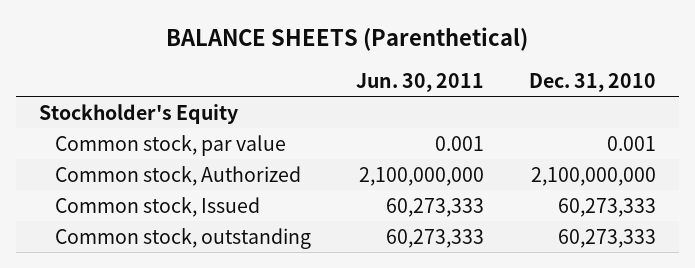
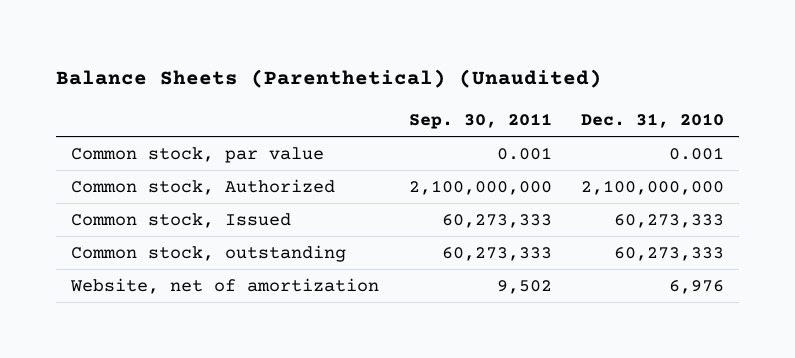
- BALANCE SHEETS (Parenthetical)
+ Balance Sheets (Parenthetical) (Unaudited)
- | Jun. 30, 2011 | Dec. 31, 2010
+ | Sep. 30, 2011 | Dec. 31, 2010
- Stockholder's Equity
+ Website, net of amortization | 9,502 | 6,976

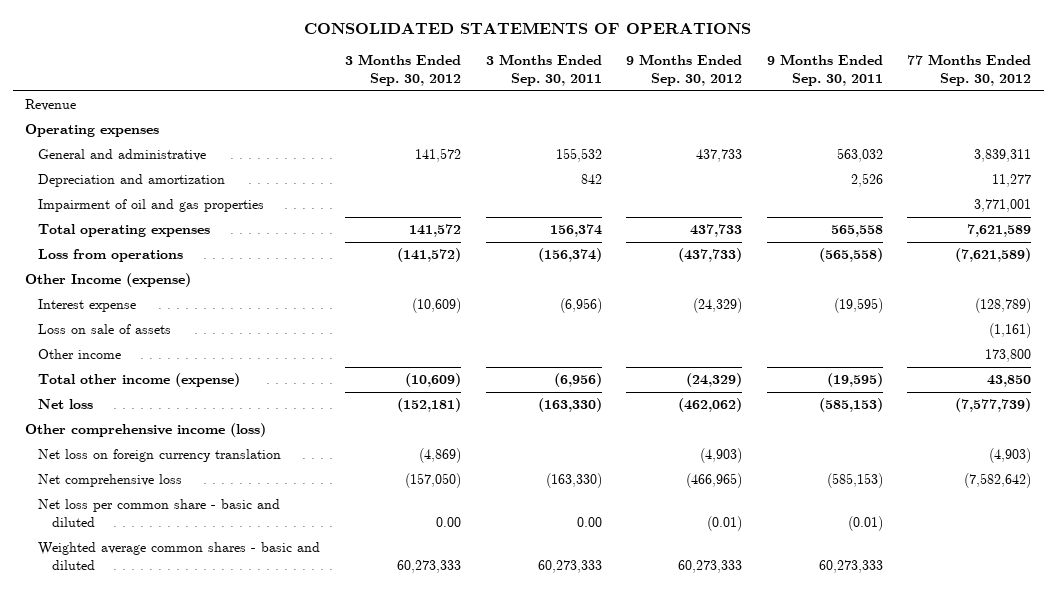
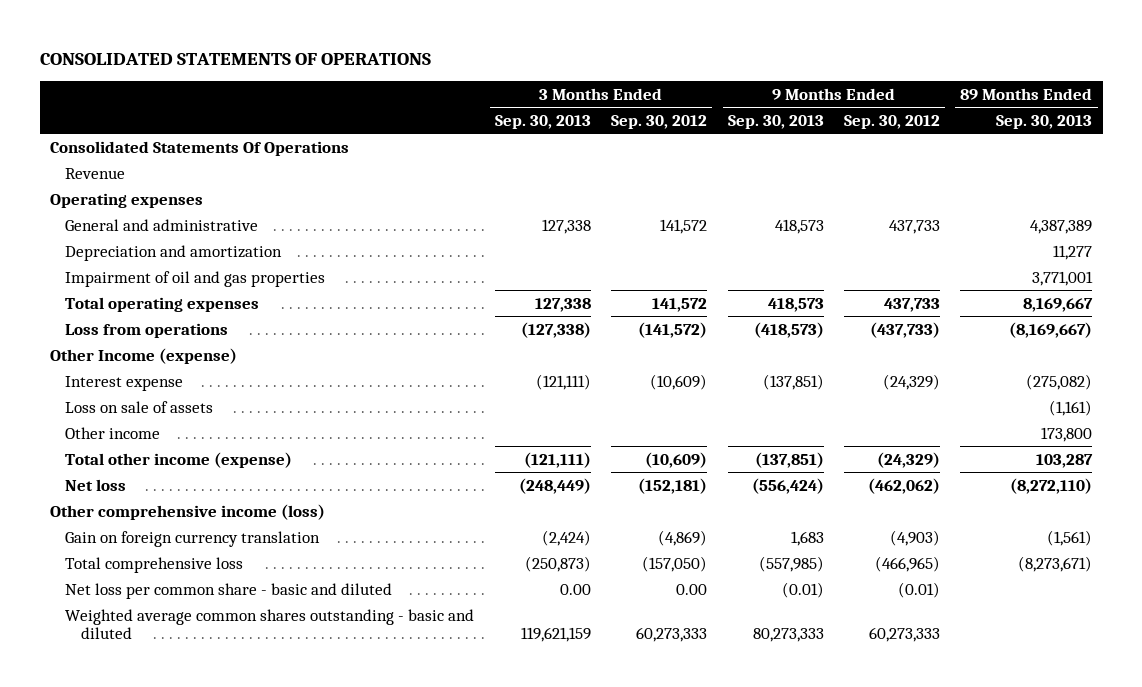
- | 3 Months Ended Sep. 30, 2012 | 3 Months Ended Sep. 30, 2011 | 9 Months Ended Sep. 30, 2012 | 9 Months Ended Sep. 30, 2011 | 77 Months Ended Sep. 30, 2012
+ | 3 Months Ended Sep. 30, 2013 | 3 Months Ended Sep. 30, 2012 | 9 Months Ended Sep. 30, 2013 | 9 Months Ended Sep. 30, 2012 | 89 Months Ended Sep. 30, 2013
+ Consolidated Statements Of Operations
- Net loss on foreign currency translation | (4,869) | | (4,903) | | (4,903)
- Net comprehensive loss | (157,050) | (163,330) | (466,965) | (585,153) | (7,582,642)
+ Gain on foreign currency translation | (2,424) | (4,869) | 1,683 | (4,903) | (1,561)
+ Total comprehensive loss | (250,873) | (157,050) | (557,985) | (466,965) | (8,273,671)
- Weighted average common shares - basic and diluted | 60,273,333 | 60,273,333 | 60,273,333 | 60,273,333 |
+ Weighted average common shares outstanding - basic and diluted | 119,621,159 | 60,273,333 | 80,273,333 | 60,273,333 |

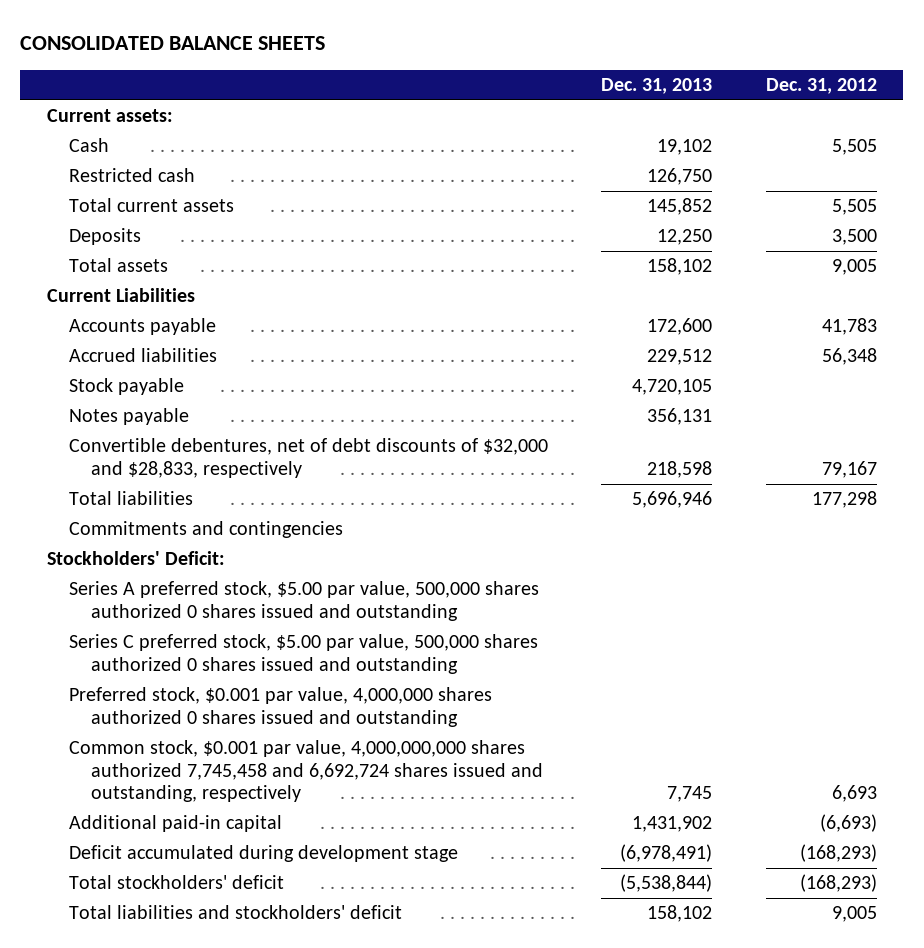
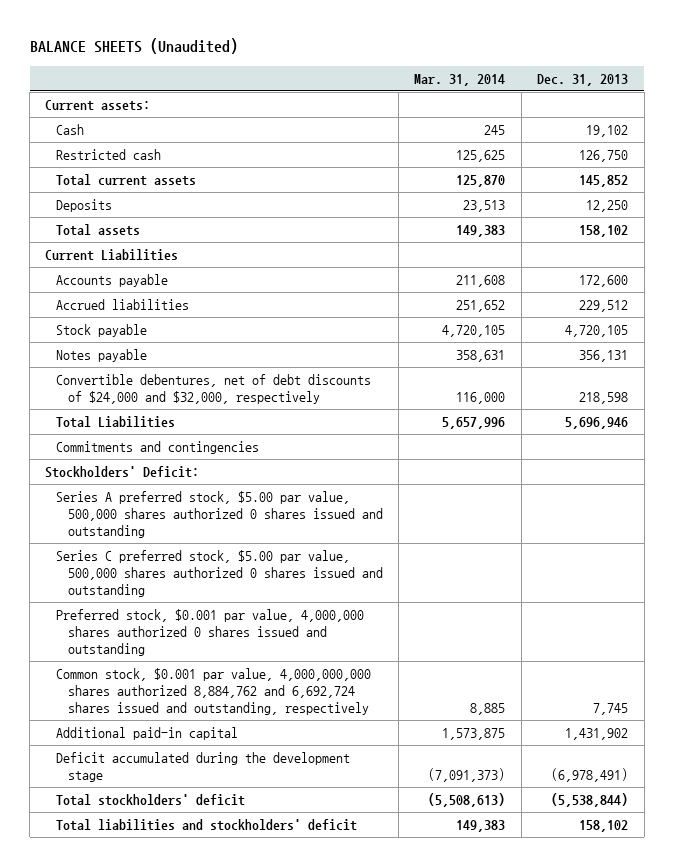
- CONSOLIDATED BALANCE SHEETS
+ BALANCE SHEETS (Unaudited)
- | Dec. 31, 2013 | Dec. 31, 2012
+ | Mar. 31, 2014 | Dec. 31, 2013
- Convertible debentures, net of debt discounts of $32,000 and $28,833, respectively | 218,598 | 79,167
- Total liabilities | 5,696,946 | 177,298
+ Convertible debentures, net of debt discounts of $24,000 and $32,000, respectively | 116,000 | 218,598
+ Total Liabilities | 5,657,996 | 5,696,946
- Common stock, $0.001 par value, 4,000,000,000 shares authorized 7,745,458 and 6,692,724 shares issued and outstanding, respectively | 7,745 | 6,693
+ Common stock, $0.001 par value, 4,000,000,000 shares authorized 8,884,762 and 6,692,724 shares issued and outstanding, respectively | 8,885 | 7,745
- Deficit accumulated during development stage | (6,978,491) | (168,293)
+ Deficit accumulated during the development stage | (7,091,373) | (6,978,491)

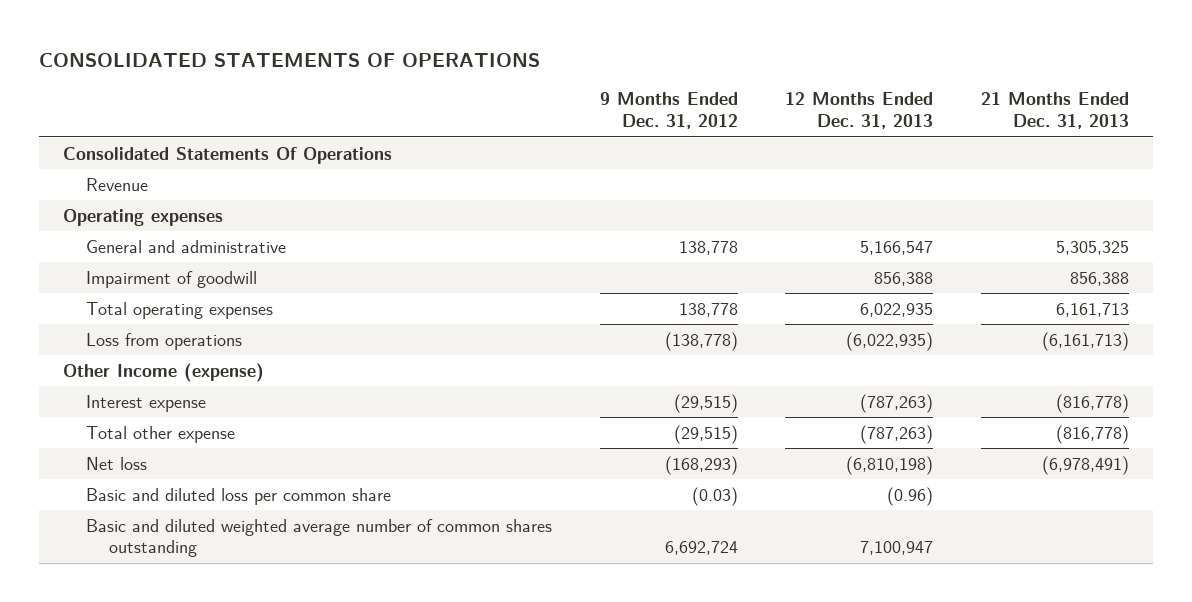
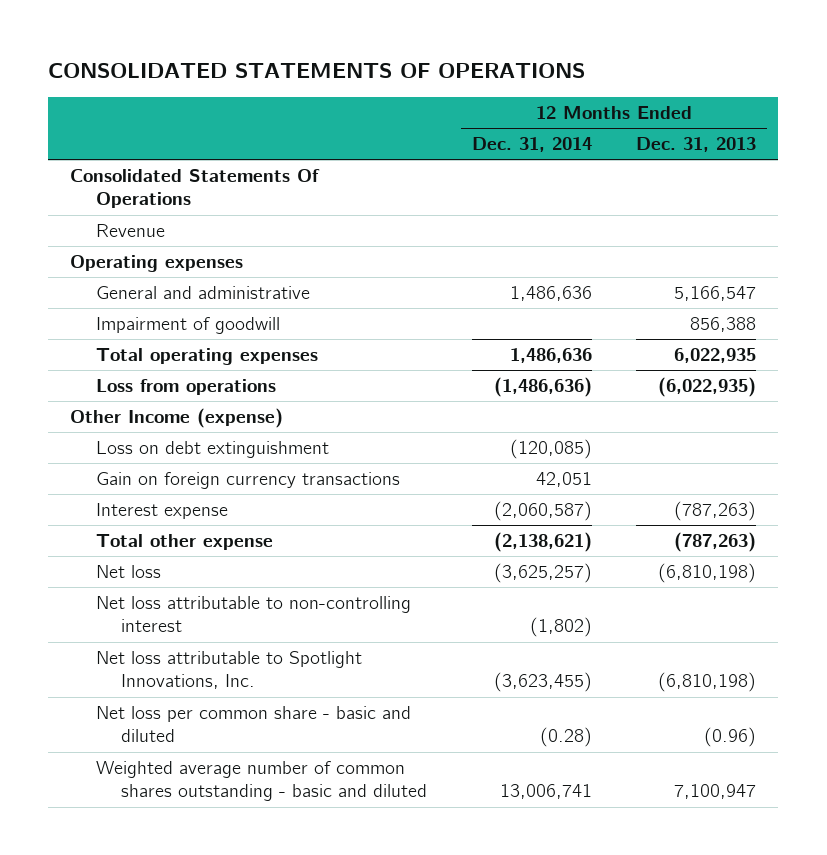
- | 9 Months Ended Dec. 31, 2012 | 12 Months Ended Dec. 31, 2013 | 21 Months Ended Dec. 31, 2013
+ | 12 Months Ended Dec. 31, 2014 | 12 Months Ended Dec. 31, 2013
+ Loss on debt extinguishment | (120,085) |
+ Gain on foreign currency transactions | 42,051 |
- Basic and diluted loss per common share | (0.03) | (0.96) |
- Basic and diluted weighted average number of common shares outstanding | 6,692,724 | 7,100,947 |
+ Net loss attributable to non-controlling interest | (1,802) |
+ Net loss attributable to Spotlight Innovations, Inc. | (3,623,455) | (6,810,198)
+ Net loss per common share - basic and diluted | (0.28) | (0.96)
+ Weighted average number of common shares outstanding - basic and diluted | 13,006,741 | 7,100,947

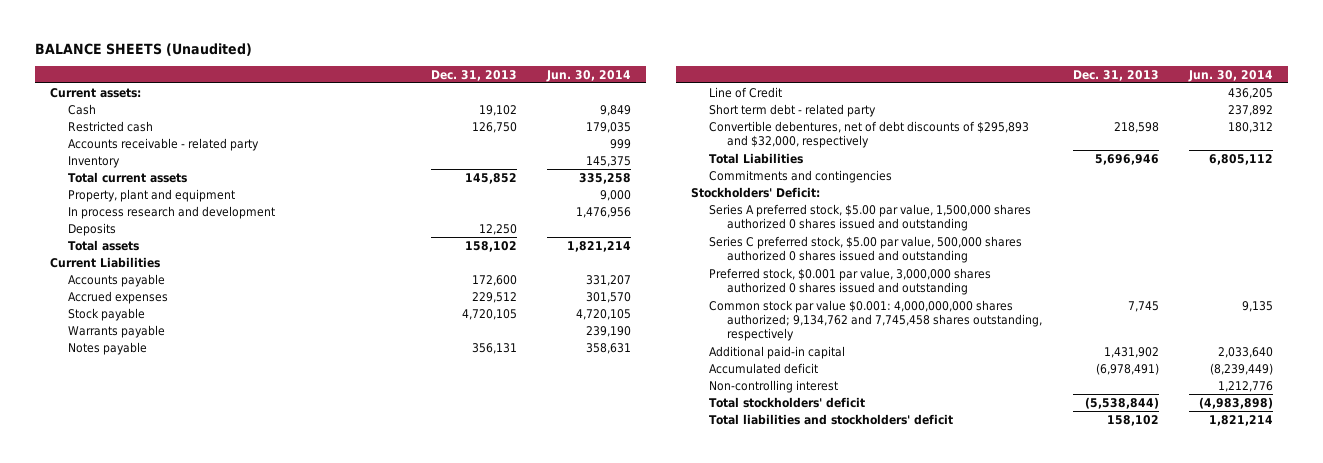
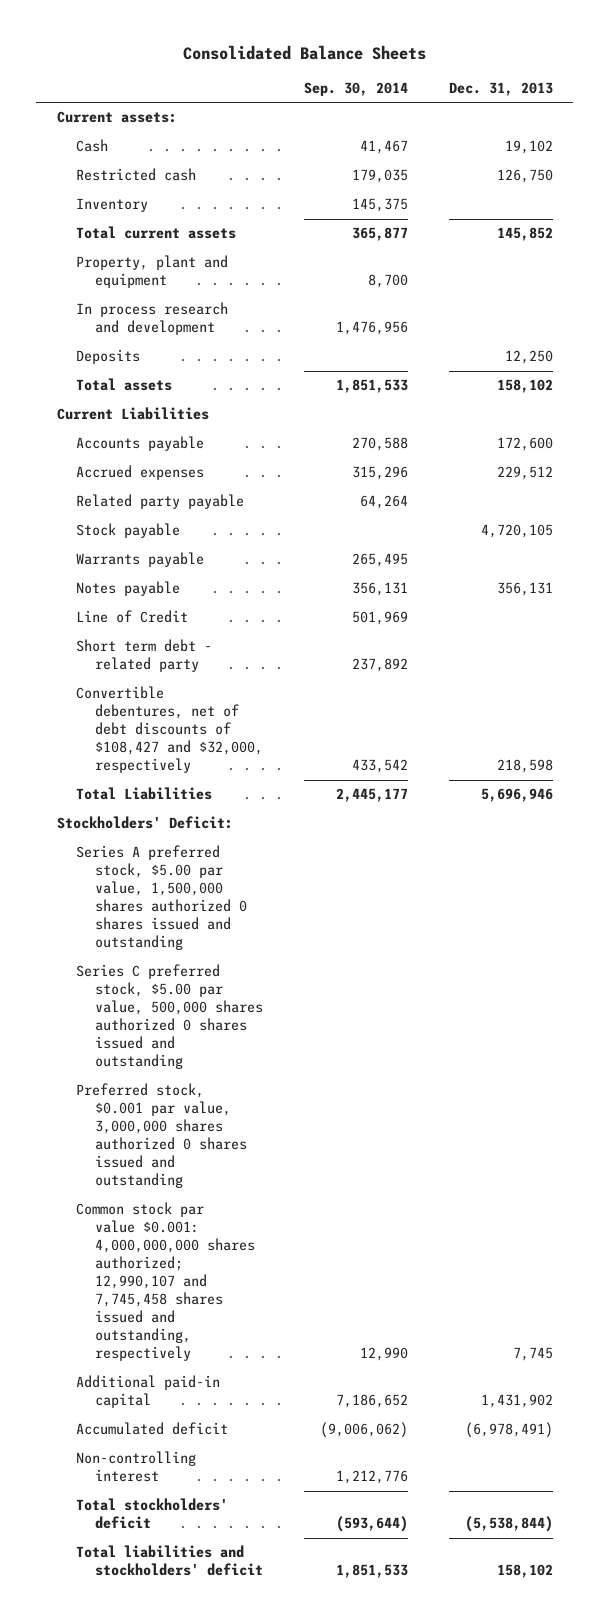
- BALANCE SHEETS (Unaudited)
+ Consolidated Balance Sheets
- | Dec. 31, 2013 | Jun. 30, 2014
+ | Sep. 30, 2014 | Dec. 31, 2013
- Accounts receivable - related party | | 999
+ Related party payable | 64,264 |
- Convertible debentures, net of debt discounts of $295,893 and $32,000, respectively | 218,598 | 180,312
+ Convertible debentures, net of debt discounts of $108,427 and $32,000, respectively | 433,542 | 218,598
- Commitments and contingencies
- Common stock par value $0.001: 4,000,000,000 shares authorized; 9,134,762 and 7,745,458 shares outstanding, respectively | 7,745 | 9,135
+ Common stock par value $0.001: 4,000,000,000 shares authorized; 12,990,107 and 7,745,458 shares issued and outstanding, respectively | 12,990 | 7,745

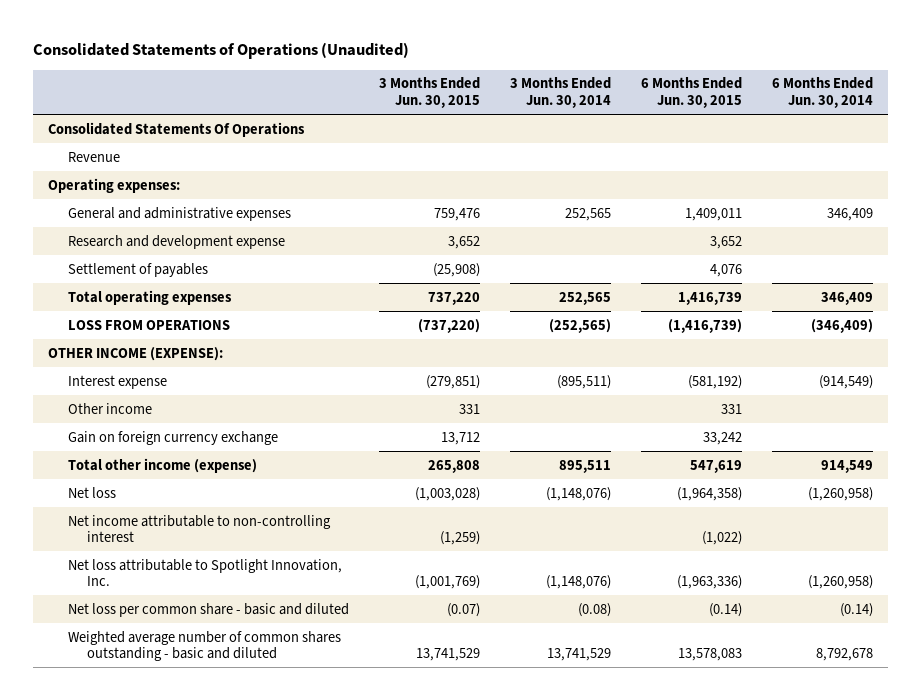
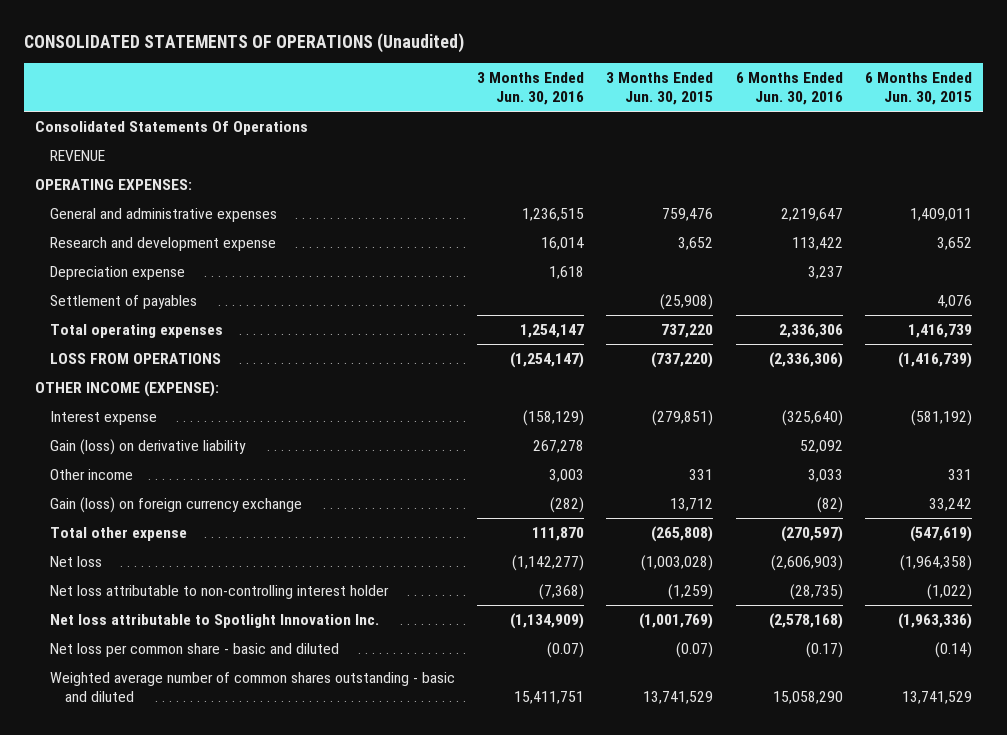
- Consolidated Statements of Operations (Unaudited)
+ CONSOLIDATED STATEMENTS OF OPERATIONS (Unaudited)
- | 3 Months Ended Jun. 30, 2015 | 3 Months Ended Jun. 30, 2014 | 6 Months Ended Jun. 30, 2015 | 6 Months Ended Jun. 30, 2014
+ | 3 Months Ended Jun. 30, 2016 | 3 Months Ended Jun. 30, 2015 | 6 Months Ended Jun. 30, 2016 | 6 Months Ended Jun. 30, 2015
- Revenue
- Operating expenses:
+ REVENUE
+ OPERATING EXPENSES:
+ Depreciation expense | 1,618 | | 3,237 |
+ Gain (loss) on derivative liability | 267,278 | | 52,092 |
- Gain on foreign currency exchange | 13,712 | | 33,242 |
- Total other income (expense) | 265,808 | 895,511 | 547,619 | 914,549
+ Gain (loss) on foreign currency exchange | (282) | 13,712 | (82) | 33,242
+ Total other expense | 111,870 | (265,808) | (270,597) | (547,619)
- Net income attributable to non-controlling interest | (1,259) | | (1,022) |
- Net loss attributable to Spotlight Innovation, Inc. | (1,001,769) | (1,148,076) | (1,963,336) | (1,260,958)
+ Net loss attributable to non-controlling interest holder | (7,368) | (1,259) | (28,735) | (1,022)
+ Net loss attributable to Spotlight Innovation Inc. | (1,134,909) | (1,001,769) | (2,578,168) | (1,963,336)
- Weighted average number of common shares outstanding - basic and diluted | 13,741,529 | 13,741,529 | 13,578,083 | 8,792,678
+ Weighted average number of common shares outstanding - basic and diluted | 15,411,751 | 13,741,529 | 15,058,290 | 13,741,529

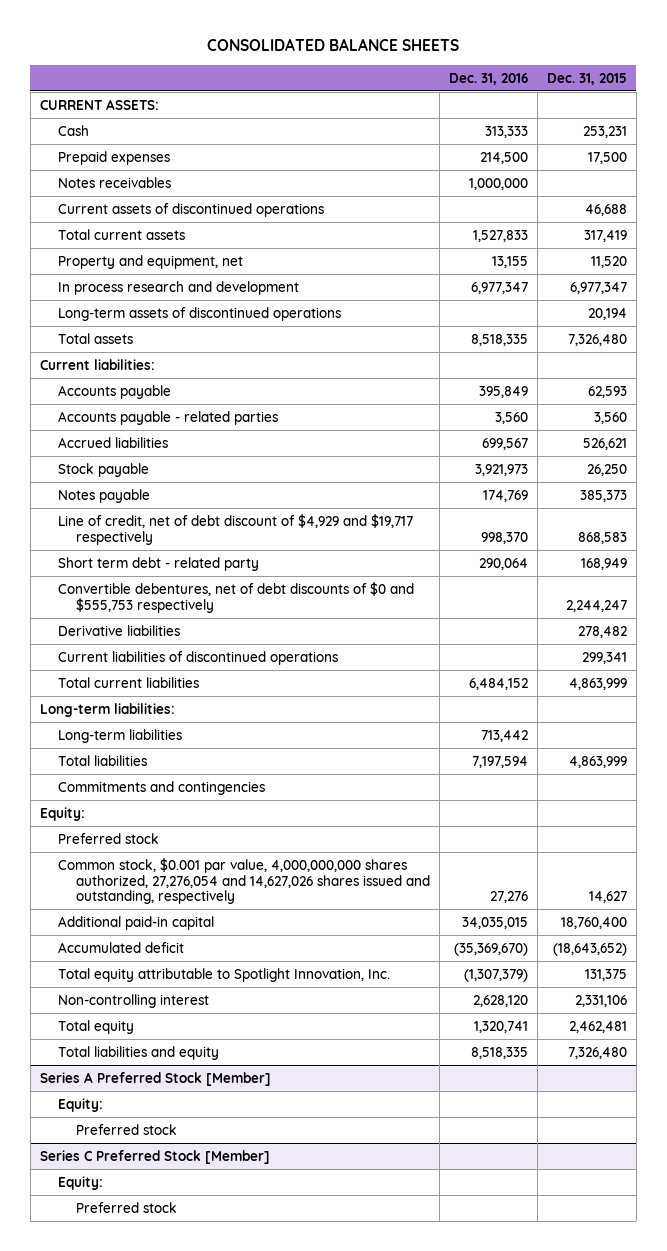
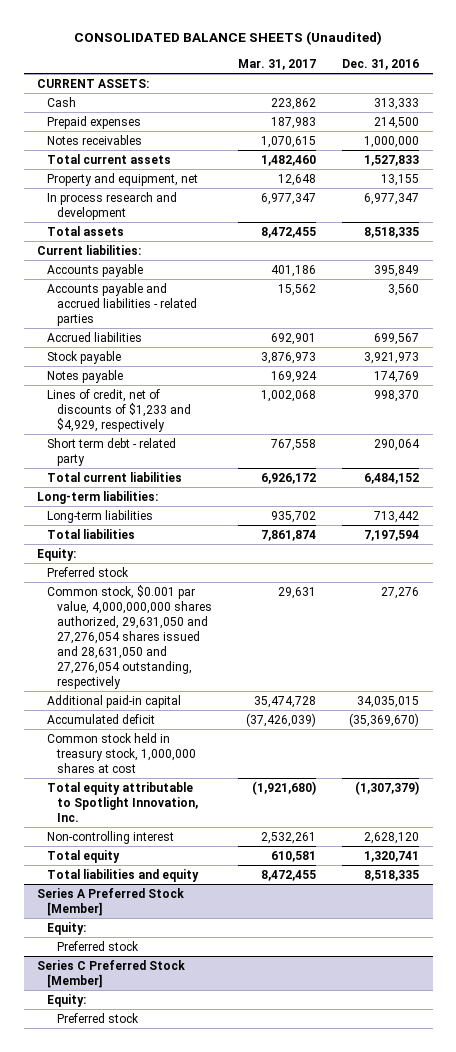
- CONSOLIDATED BALANCE SHEETS
+ CONSOLIDATED BALANCE SHEETS (Unaudited)
- | Dec. 31, 2016 | Dec. 31, 2015
+ | Mar. 31, 2017 | Dec. 31, 2016
- Current assets of discontinued operations | | 46,688
- Long-term assets of discontinued operations | | 20,194
- Accounts payable - related parties | 3,560 | 3,560
+ Accounts payable and accrued liabilities - related parties | 15,562 | 3,560
- Line of credit, net of debt discount of $4,929 and $19,717 respectively | 998,370 | 868,583
+ Lines of credit, net of discounts of $1,233 and $4,929, respectively | 1,002,068 | 998,370
- Convertible debentures, net of debt discounts of $0 and $555,753 respectively | | 2,244,247
- Derivative liabilities | | 278,482
- Current liabilities of discontinued operations | | 299,341
- Commitments and contingencies
- Common stock, $0.001 par value, 4,000,000,000 shares authorized, 27,276,054 and 14,627,026 shares issued and outstanding, respectively | 27,276 | 14,627
+ Common stock, $0.001 par value, 4,000,000,000 shares authorized, 29,631,050 and 27,276,054 shares issued and 28,631,050 and 27,276,054 outstanding, respectively | 29,631 | 27,276
+ Common stock held in treasury stock, 1,000,000 shares at cost

